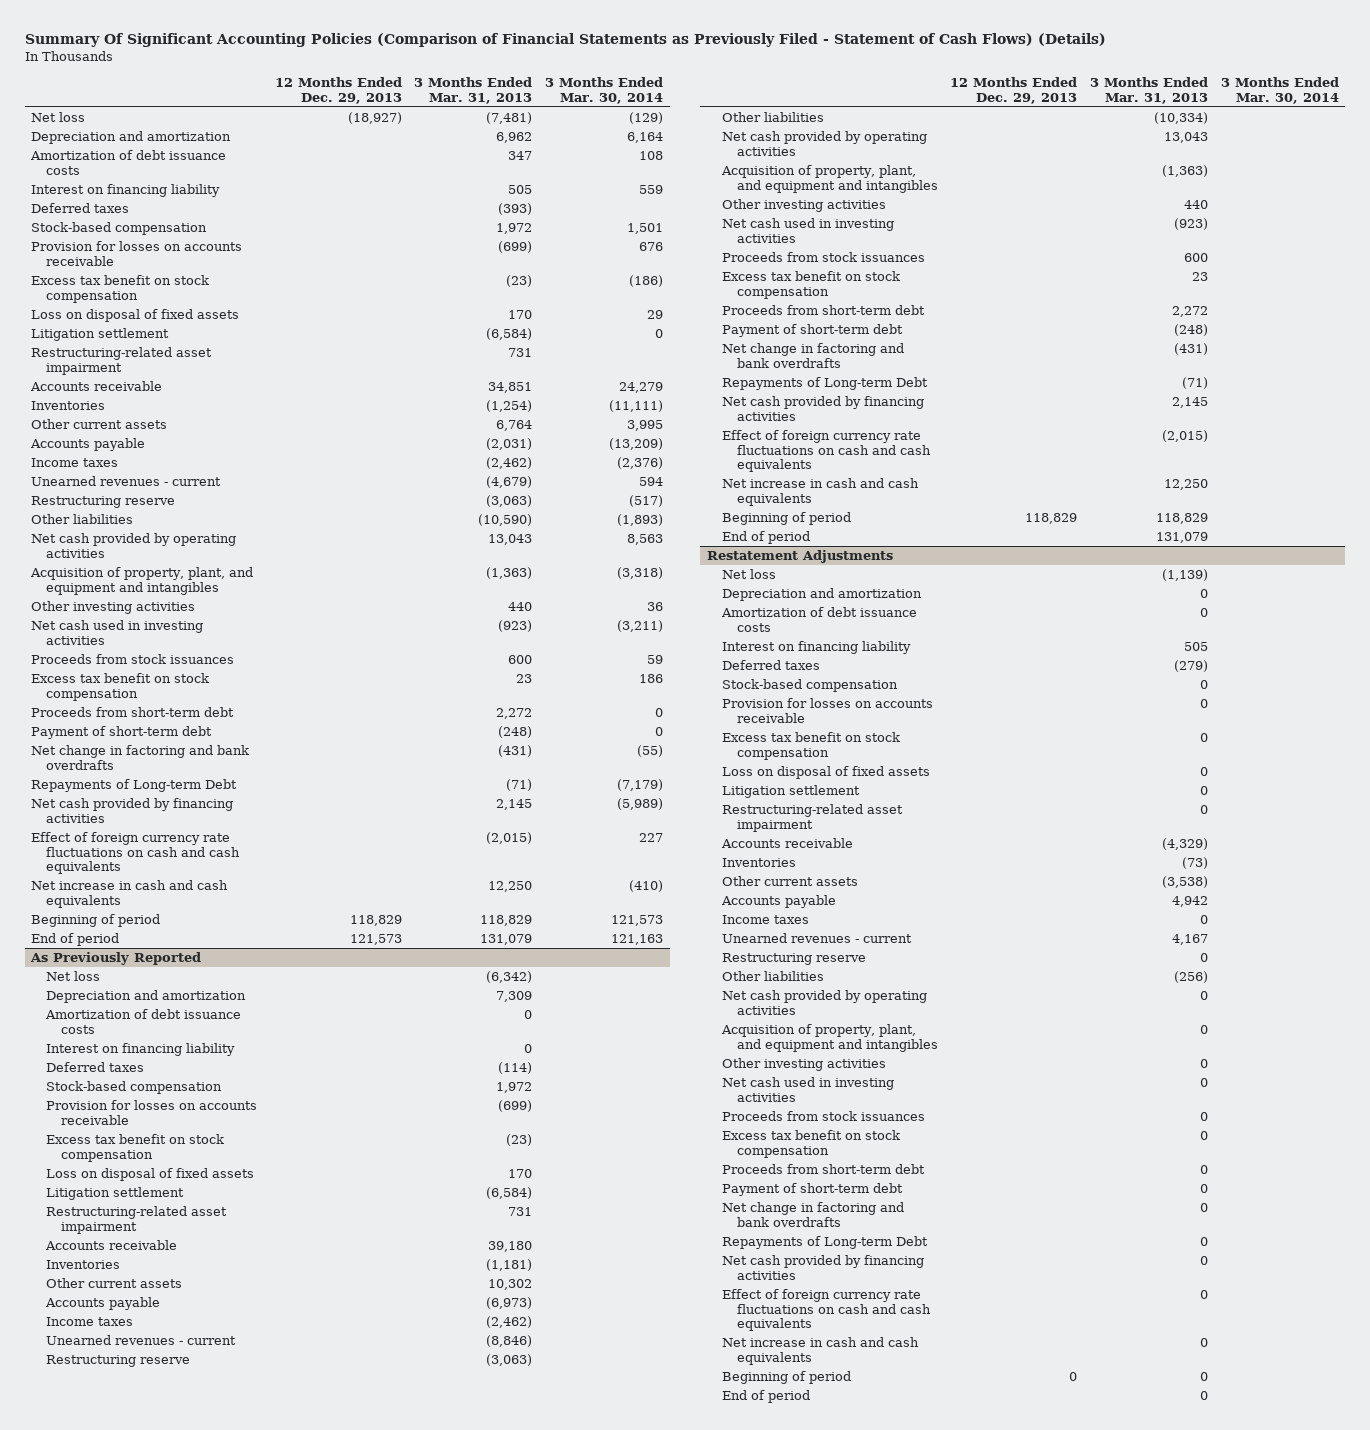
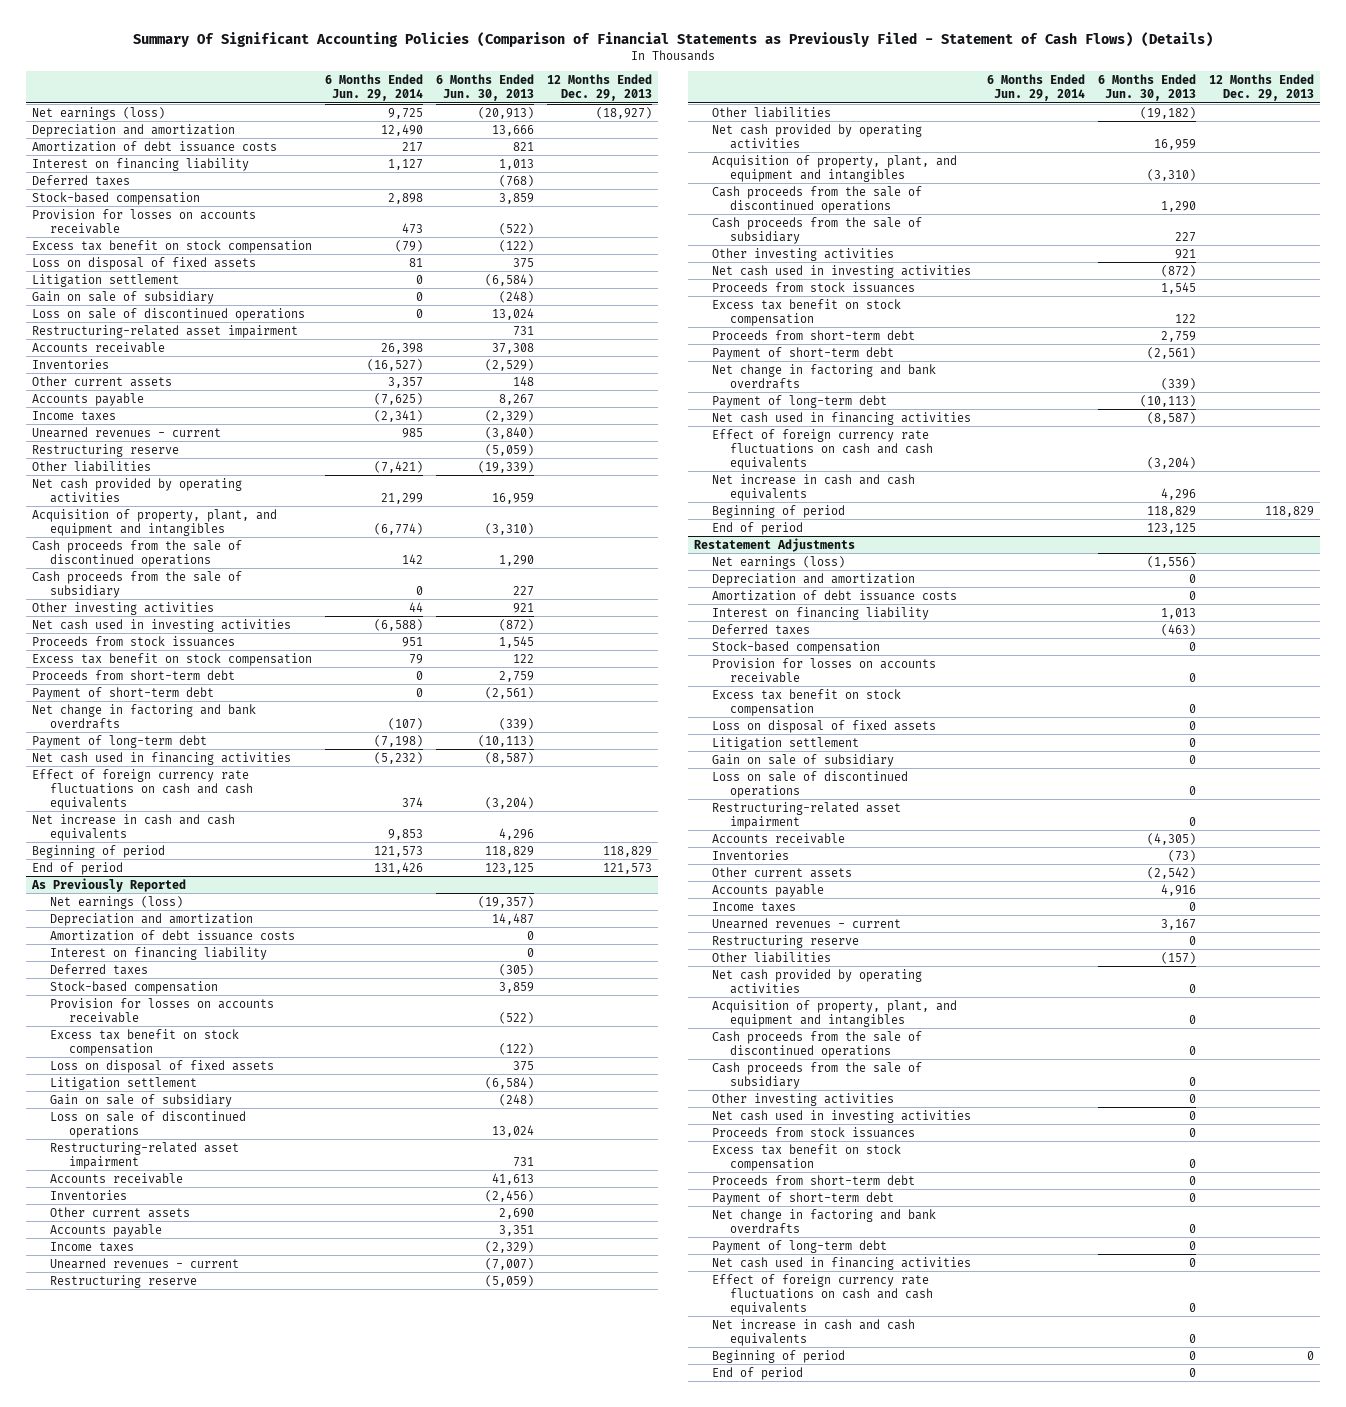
- | 12 Months Ended Dec. 29, 2013 | 3 Months Ended Mar. 31, 2013 | 3 Months Ended Mar. 30, 2014
+ | 6 Months Ended Jun. 29, 2014 | 6 Months Ended Jun. 30, 2013 | 12 Months Ended Dec. 29, 2013
- Net loss | (18,927) | (7,481) | (129)
+ Net earnings (loss) | 9,725 | (20,913) | (18,927)
+ Gain on sale of subsidiary | 0 | (248) |
+ Loss on sale of discontinued operations | 0 | 13,024 |
+ Cash proceeds from the sale of discontinued operations | 142 | 1,290 |
+ Cash proceeds from the sale of subsidiary | 0 | 227 |
- Repayments of Long-term Debt | | (71) | (7,179)
- Net cash provided by financing activities | | 2,145 | (5,989)
+ Payment of long-term debt | (7,198) | (10,113) |
+ Net cash used in financing activities | (5,232) | (8,587) |
@ As Previously Reported
- Net loss | | (6,342) |
+ Net earnings (loss) | | (19,357) |
+ Gain on sale of subsidiary | | (248) |
+ Loss on sale of discontinued operations | | 13,024 |
+ Cash proceeds from the sale of discontinued operations | | 1,290 |
+ Cash proceeds from the sale of subsidiary | | 227 |
- Repayments of Long-term Debt | | (71) |
- Net cash provided by financing activities | | 2,145 |
+ Payment of long-term debt | | (10,113) |
+ Net cash used in financing activities | | (8,587) |
@ Restatement Adjustments
- Net loss | | (1,139) |
+ Net earnings (loss) | | (1,556) |
+ Gain on sale of subsidiary | | 0 |
+ Loss on sale of discontinued operations | | 0 |
+ Cash proceeds from the sale of discontinued operations | | 0 |
+ Cash proceeds from the sale of subsidiary | | 0 |
- Repayments of Long-term Debt | | 0 |
- Net cash provided by financing activities | | 0 |
+ Payment of long-term debt | | 0 |
+ Net cash used in financing activities | | 0 |

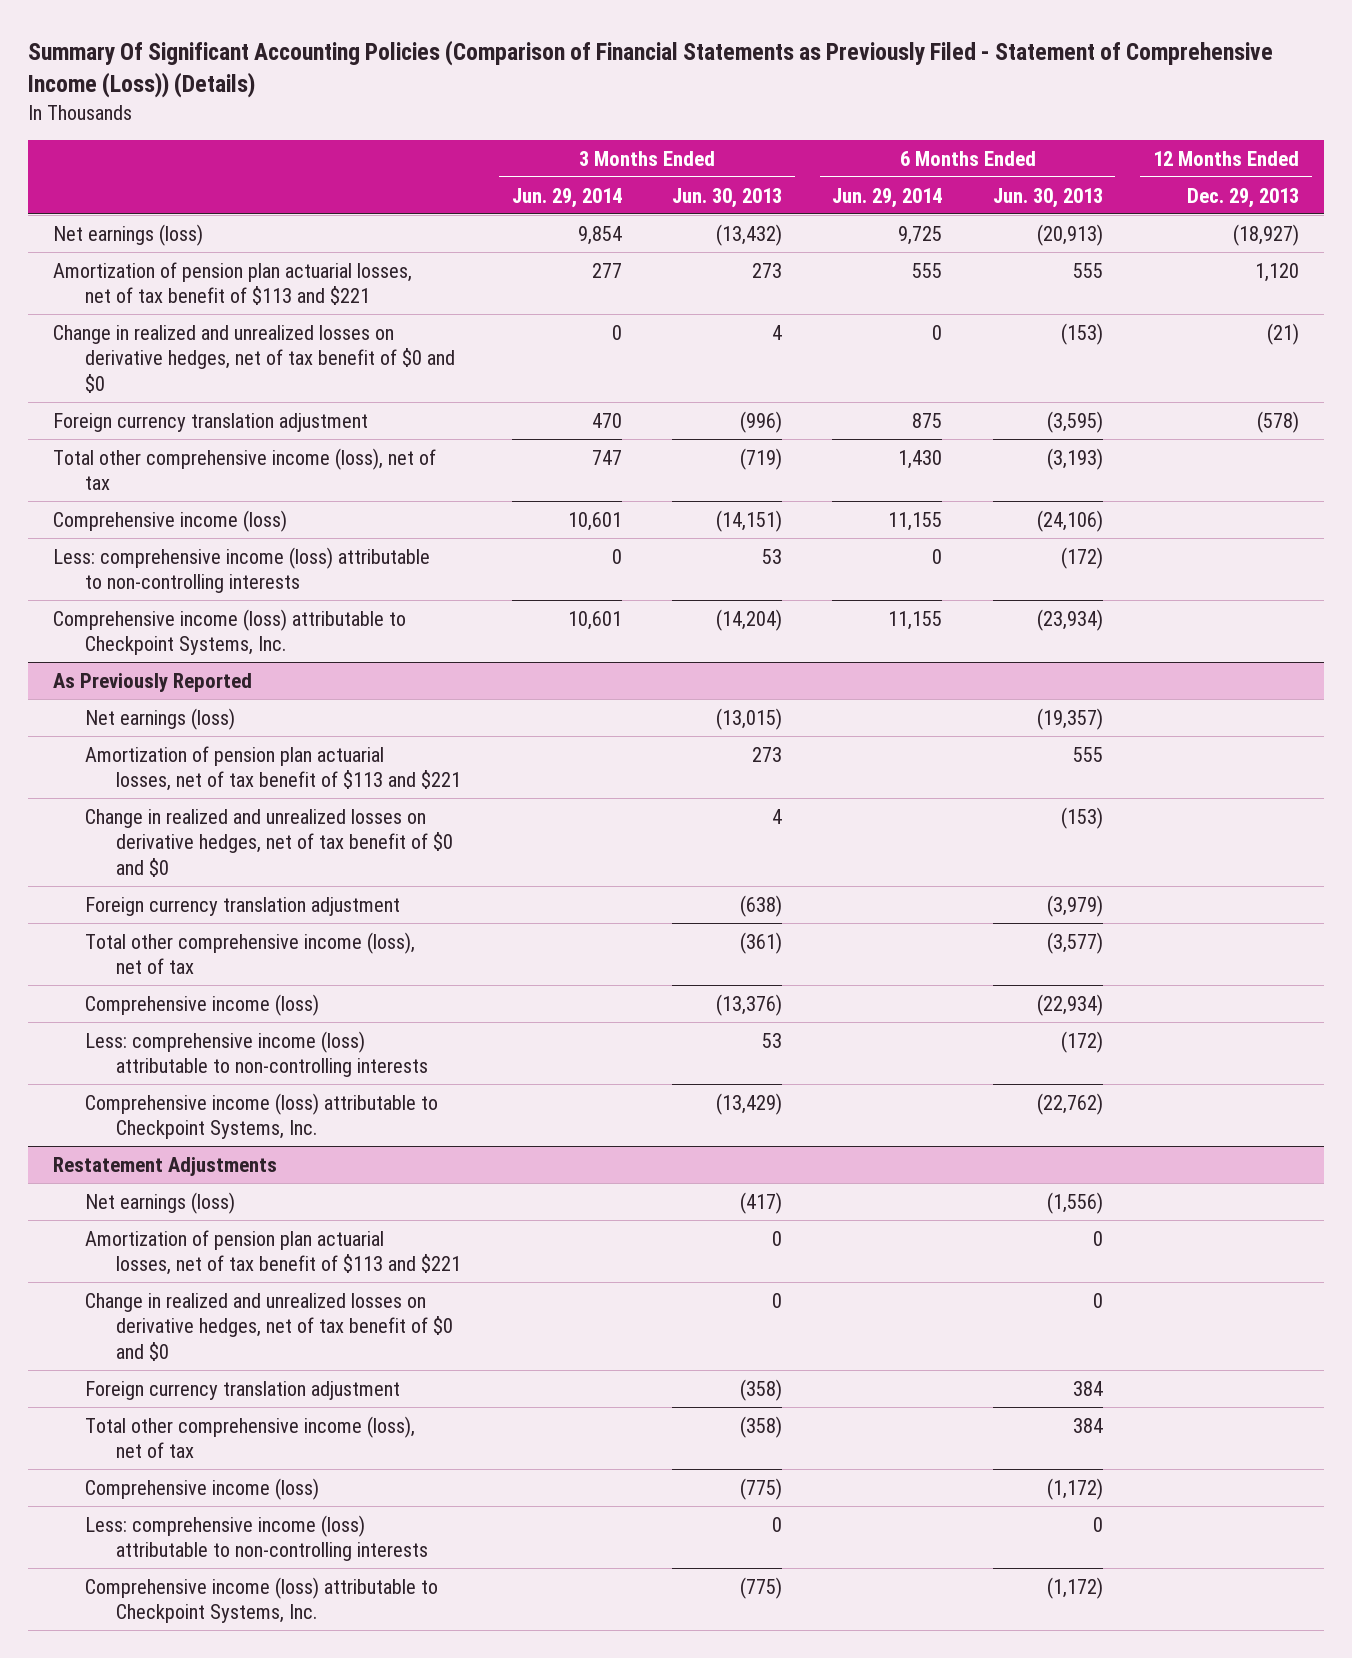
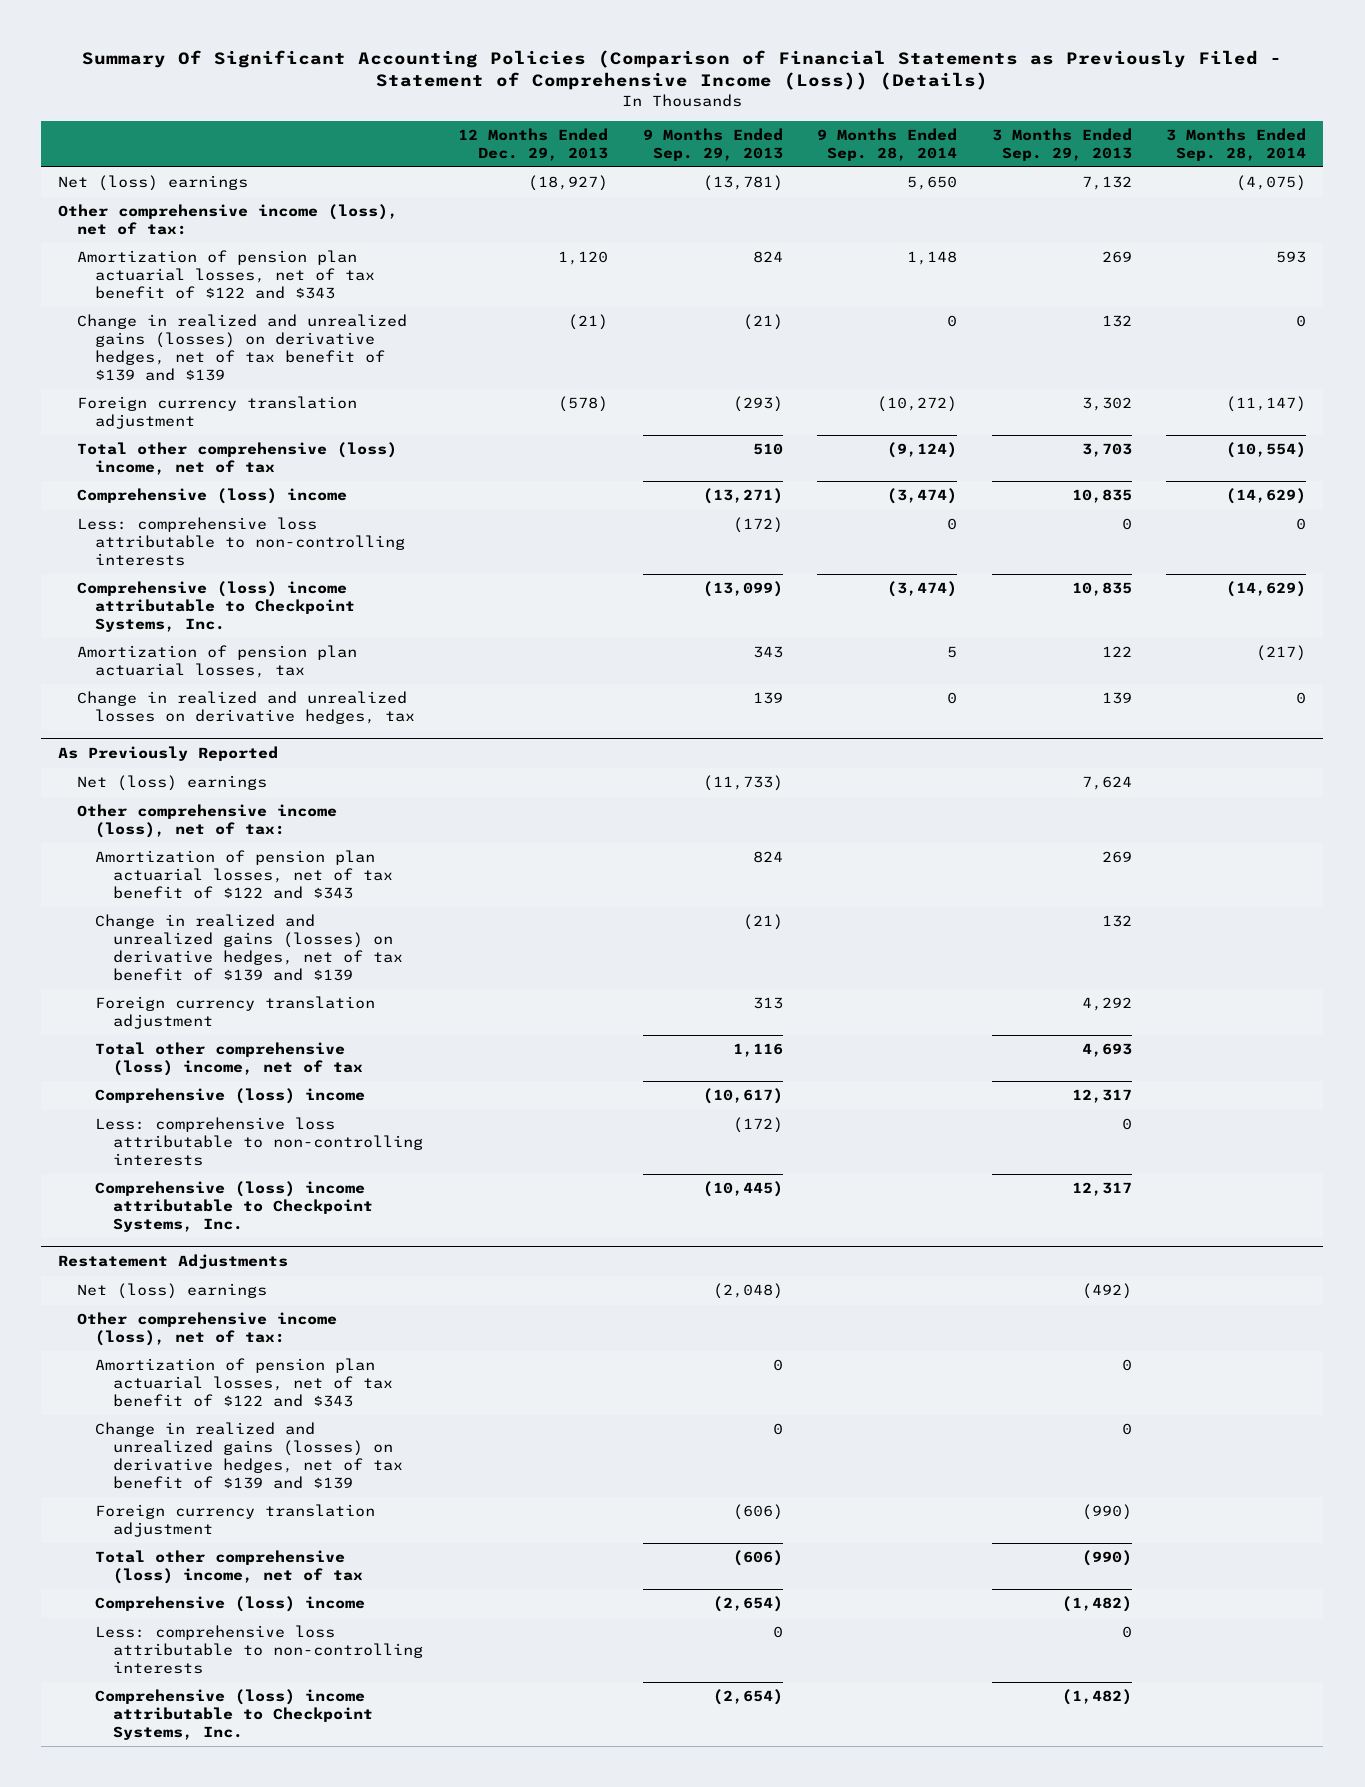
- | 3 Months Ended Jun. 29, 2014 | 3 Months Ended Jun. 30, 2013 | 6 Months Ended Jun. 29, 2014 | 6 Months Ended Jun. 30, 2013 | 12 Months Ended Dec. 29, 2013
+ | 12 Months Ended Dec. 29, 2013 | 9 Months Ended Sep. 29, 2013 | 9 Months Ended Sep. 28, 2014 | 3 Months Ended Sep. 29, 2013 | 3 Months Ended Sep. 28, 2014
- Net earnings (loss) | 9,854 | (13,432) | 9,725 | (20,913) | (18,927)
- Amortization of pension plan actuarial losses, net of tax benefit of $113 and $221 | 277 | 273 | 555 | 555 | 1,120
- Change in realized and unrealized losses on derivative hedges, net of tax benefit of $0 and $0 | 0 | 4 | 0 | (153) | (21)
+ Net (loss) earnings | (18,927) | (13,781) | 5,650 | 7,132 | (4,075)
+ Other comprehensive income (loss), net of tax:
+ Amortization of pension plan actuarial losses, net of tax benefit of $122 and $343 | 1,120 | 824 | 1,148 | 269 | 593
+ Change in realized and unrealized gains (losses) on derivative hedges, net of tax benefit of $139 and $139 | (21) | (21) | 0 | 132 | 0
- Total other comprehensive income (loss), net of tax | 747 | (719) | 1,430 | (3,193) |
- Comprehensive income (loss) | 10,601 | (14,151) | 11,155 | (24,106) |
- Less: comprehensive income (loss) attributable to non-controlling interests | 0 | 53 | 0 | (172) |
- Comprehensive income (loss) attributable to Checkpoint Systems, Inc. | 10,601 | (14,204) | 11,155 | (23,934) |
+ Total other comprehensive (loss) income, net of tax | | 510 | (9,124) | 3,703 | (10,554)
+ Comprehensive (loss) income | | (13,271) | (3,474) | 10,835 | (14,629)
+ Less: comprehensive loss attributable to non-controlling interests | | (172) | 0 | 0 | 0
+ Comprehensive (loss) income attributable to Checkpoint Systems, Inc. | | (13,099) | (3,474) | 10,835 | (14,629)
+ Amortization of pension plan actuarial losses, tax | | 343 | 5 | 122 | (217)
+ Change in realized and unrealized losses on derivative hedges, tax | | 139 | 0 | 139 | 0
@ As Previously Reported
- Net earnings (loss) | | (13,015) | | (19,357) |
- Amortization of pension plan actuarial losses, net of tax benefit of $113 and $221 | | 273 | | 555 |
- Change in realized and unrealized losses on derivative hedges, net of tax benefit of $0 and $0 | | 4 | | (153) |
+ Net (loss) earnings | | (11,733) | | 7,624 |
+ Other comprehensive income (loss), net of tax:
+ Amortization of pension plan actuarial losses, net of tax benefit of $122 and $343 | | 824 | | 269 |
+ Change in realized and unrealized gains (losses) on derivative hedges, net of tax benefit of $139 and $139 | | (21) | | 132 |
- Total other comprehensive income (loss), net of tax | | (361) | | (3,577) |
- Comprehensive income (loss) | | (13,376) | | (22,934) |
- Less: comprehensive income (loss) attributable to non-controlling interests | | 53 | | (172) |
- Comprehensive income (loss) attributable to Checkpoint Systems, Inc. | | (13,429) | | (22,762) |
+ Total other comprehensive (loss) income, net of tax | | 1,116 | | 4,693 |
+ Comprehensive (loss) income | | (10,617) | | 12,317 |
+ Less: comprehensive loss attributable to non-controlling interests | | (172) | | 0 |
+ Comprehensive (loss) income attributable to Checkpoint Systems, Inc. | | (10,445) | | 12,317 |
@ Restatement Adjustments
- Net earnings (loss) | | (417) | | (1,556) |
- Amortization of pension plan actuarial losses, net of tax benefit of $113 and $221 | | 0 | | 0 |
- Change in realized and unrealized losses on derivative hedges, net of tax benefit of $0 and $0 | | 0 | | 0 |
+ Net (loss) earnings | | (2,048) | | (492) |
+ Other comprehensive income (loss), net of tax:
+ Amortization of pension plan actuarial losses, net of tax benefit of $122 and $343 | | 0 | | 0 |
+ Change in realized and unrealized gains (losses) on derivative hedges, net of tax benefit of $139 and $139 | | 0 | | 0 |
- Total other comprehensive income (loss), net of tax | | (358) | | 384 |
- Comprehensive income (loss) | | (775) | | (1,172) |
- Less: comprehensive income (loss) attributable to non-controlling interests | | 0 | | 0 |
- Comprehensive income (loss) attributable to Checkpoint Systems, Inc. | | (775) | | (1,172) |
+ Total other comprehensive (loss) income, net of tax | | (606) | | (990) |
+ Comprehensive (loss) income | | (2,654) | | (1,482) |
+ Less: comprehensive loss attributable to non-controlling interests | | 0 | | 0 |
+ Comprehensive (loss) income attributable to Checkpoint Systems, Inc. | | (2,654) | | (1,482) |

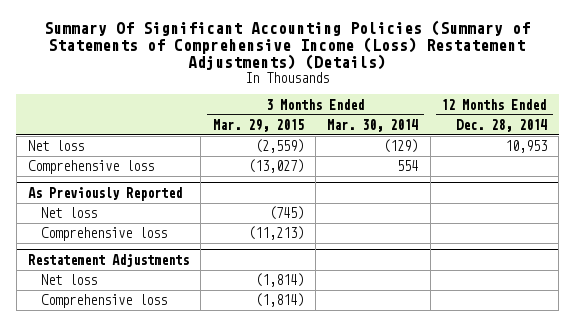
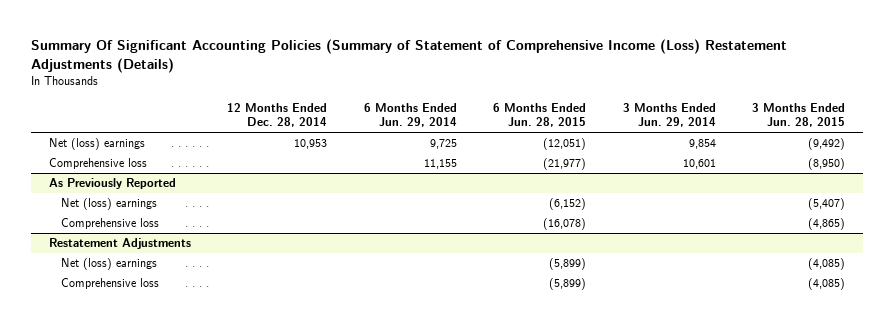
- Summary Of Significant Accounting Policies (Summary of Statements of Comprehensive Income (Loss) Restatement Adjustments) (Details)
+ Summary Of Significant Accounting Policies (Summary of Statement of Comprehensive Income (Loss) Restatement Adjustments (Details)
- | 3 Months Ended Mar. 29, 2015 | 3 Months Ended Mar. 30, 2014 | 12 Months Ended Dec. 28, 2014
+ | 12 Months Ended Dec. 28, 2014 | 6 Months Ended Jun. 29, 2014 | 6 Months Ended Jun. 28, 2015 | 3 Months Ended Jun. 29, 2014 | 3 Months Ended Jun. 28, 2015
- Net loss | (2,559) | (129) | 10,953
+ Net (loss) earnings | 10,953 | 9,725 | (12,051) | 9,854 | (9,492)
@ As Previously Reported
- Net loss | (745) | |
+ Net (loss) earnings | | | (6,152) | | (5,407)
@ Restatement Adjustments
- Net loss | (1,814) | |
+ Net (loss) earnings | | | (5,899) | | (4,085)

